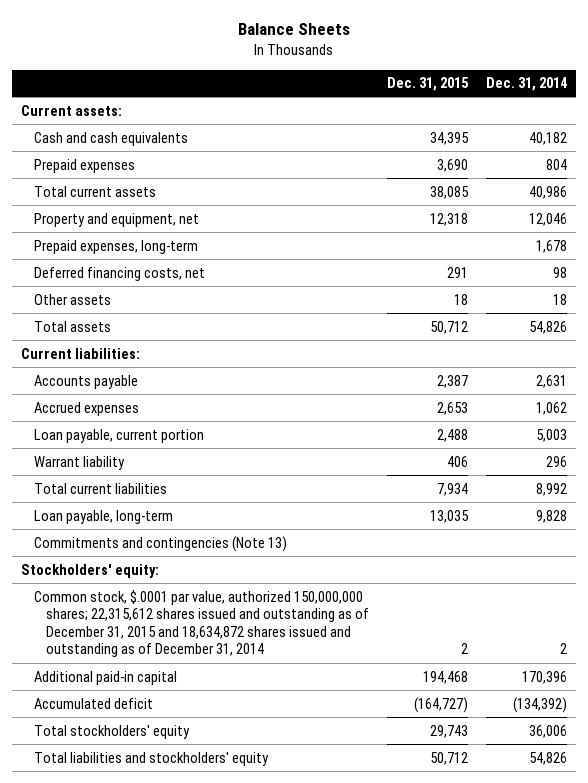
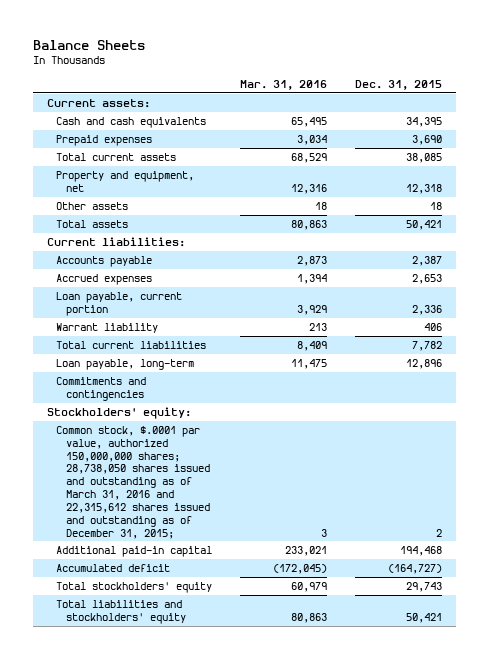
- | Dec. 31, 2015 | Dec. 31, 2014
+ | Mar. 31, 2016 | Dec. 31, 2015
- Prepaid expenses, long-term | | 1,678
- Deferred financing costs, net | 291 | 98
- Total assets | 50,712 | 54,826
+ Total assets | 80,863 | 50,421
- Loan payable, current portion | 2,488 | 5,003
+ Loan payable, current portion | 3,929 | 2,336
- Total current liabilities | 7,934 | 8,992
- Loan payable, long-term | 13,035 | 9,828
- Commitments and contingencies (Note 13)
+ Total current liabilities | 8,409 | 7,782
+ Loan payable, long-term | 11,475 | 12,896
+ Commitments and contingencies
- Common stock, $.0001 par value, authorized 150,000,000 shares; 22,315,612 shares issued and outstanding as of December 31, 2015 and 18,634,872 shares issued and outstanding as of December 31, 2014 | 2 | 2
+ Common stock, $.0001 par value, authorized 150,000,000 shares; 28,738,050 shares issued and outstanding as of March 31, 2016 and 22,315,612 shares issued and outstanding as of December 31, 2015; | 3 | 2
- Total liabilities and stockholders' equity | 50,712 | 54,826
+ Total liabilities and stockholders' equity | 80,863 | 50,421

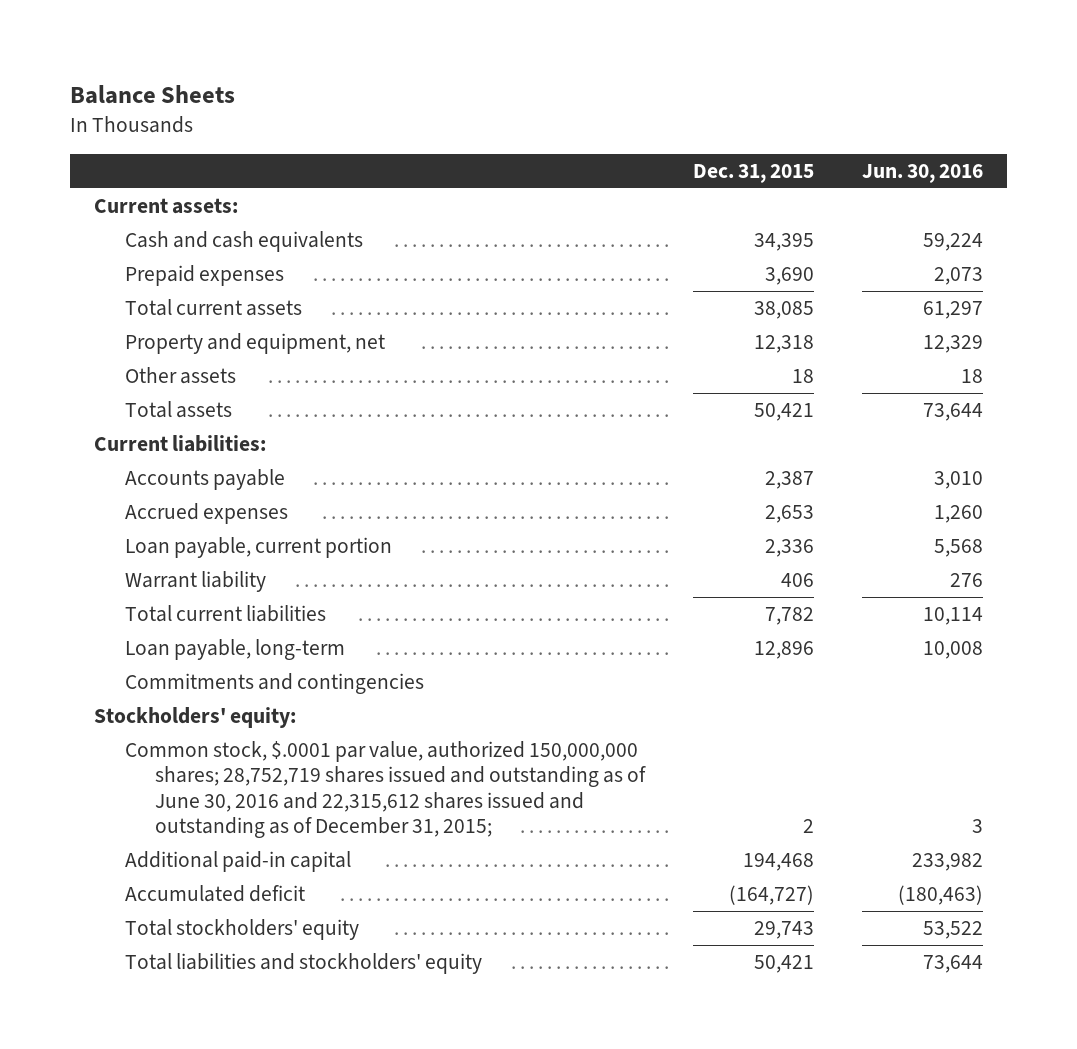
- | Mar. 31, 2016 | Dec. 31, 2015
+ | Dec. 31, 2015 | Jun. 30, 2016
- Common stock, $.0001 par value, authorized 150,000,000 shares; 28,738,050 shares issued and outstanding as of March 31, 2016 and 22,315,612 shares issued and outstanding as of December 31, 2015; | 3 | 2
+ Common stock, $.0001 par value, authorized 150,000,000 shares; 28,752,719 shares issued and outstanding as of June 30, 2016 and 22,315,612 shares issued and outstanding as of December 31, 2015; | 2 | 3

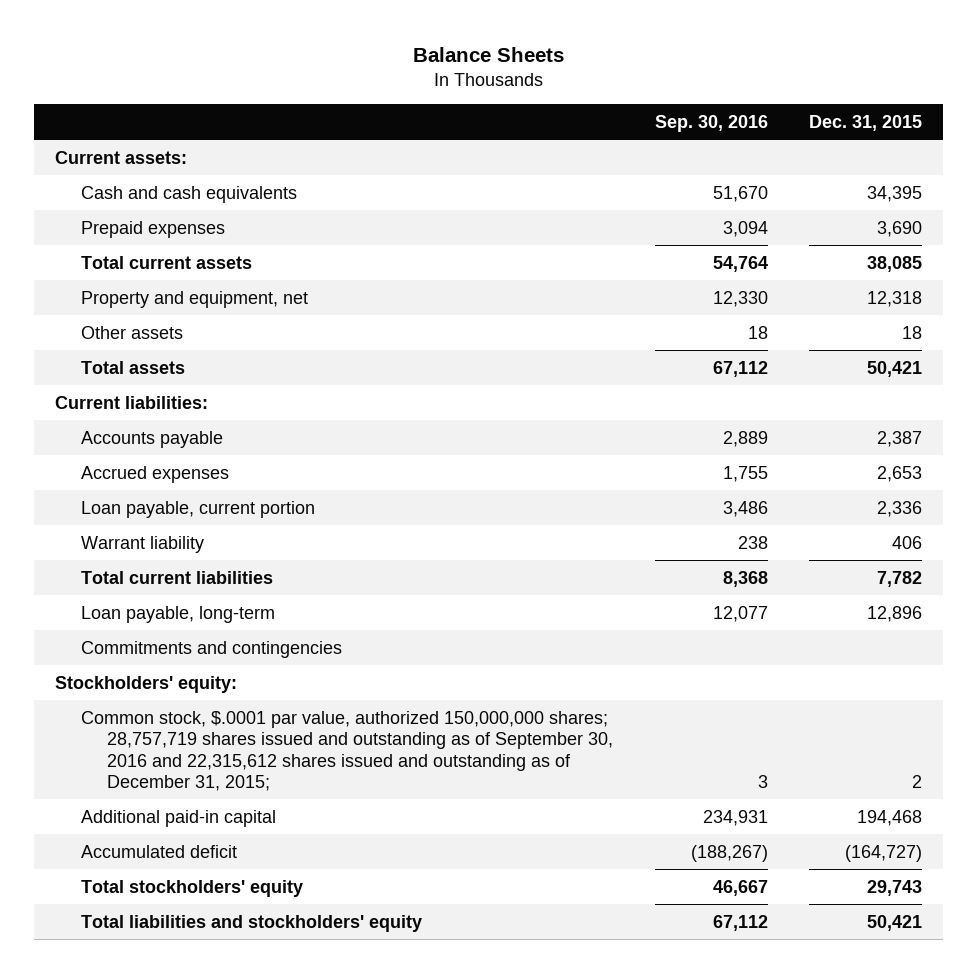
- | Dec. 31, 2015 | Jun. 30, 2016
+ | Sep. 30, 2016 | Dec. 31, 2015
- Common stock, $.0001 par value, authorized 150,000,000 shares; 28,752,719 shares issued and outstanding as of June 30, 2016 and 22,315,612 shares issued and outstanding as of December 31, 2015; | 2 | 3
+ Common stock, $.0001 par value, authorized 150,000,000 shares; 28,757,719 shares issued and outstanding as of September 30, 2016 and 22,315,612 shares issued and outstanding as of December 31, 2015; | 3 | 2

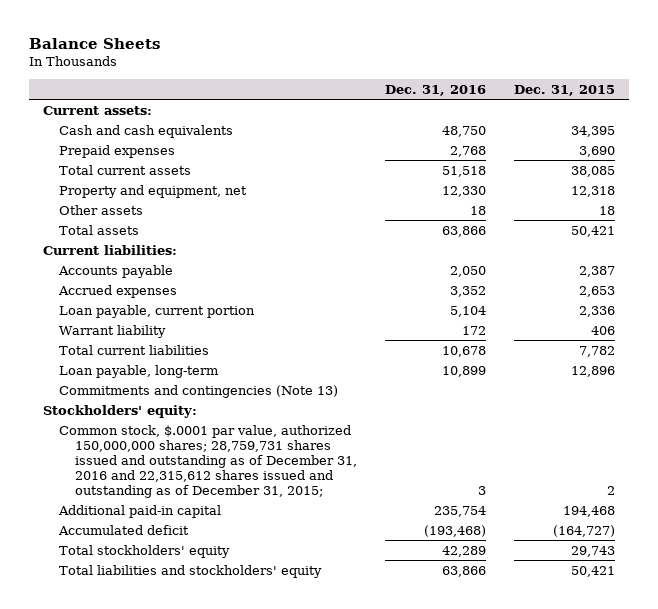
- | Sep. 30, 2016 | Dec. 31, 2015
+ | Dec. 31, 2016 | Dec. 31, 2015
- Commitments and contingencies
+ Commitments and contingencies (Note 13)
- Common stock, $.0001 par value, authorized 150,000,000 shares; 28,757,719 shares issued and outstanding as of September 30, 2016 and 22,315,612 shares issued and outstanding as of December 31, 2015; | 3 | 2
+ Common stock, $.0001 par value, authorized 150,000,000 shares; 28,759,731 shares issued and outstanding as of December 31, 2016 and 22,315,612 shares issued and outstanding as of December 31, 2015; | 3 | 2

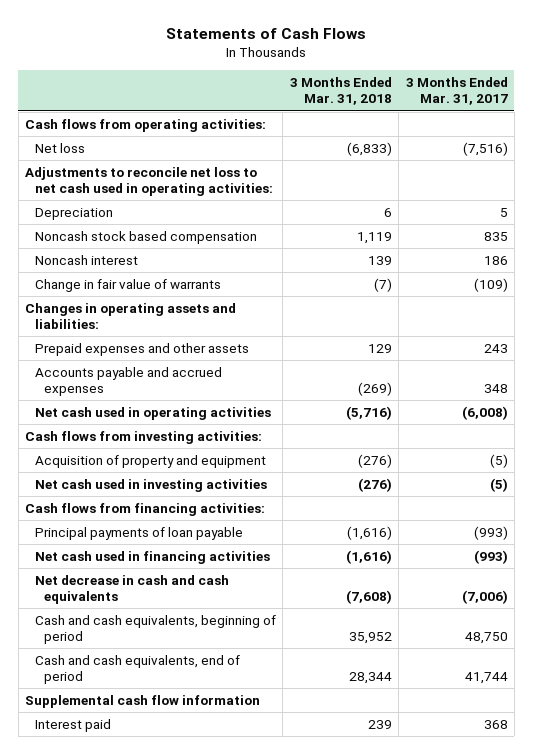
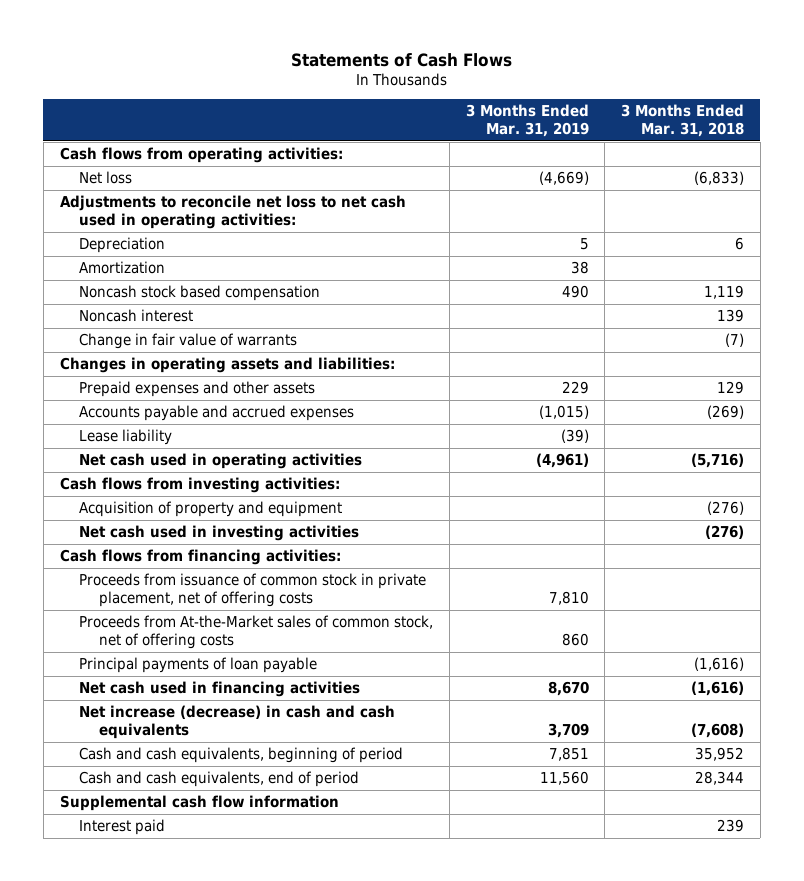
- | 3 Months Ended Mar. 31, 2018 | 3 Months Ended Mar. 31, 2017
+ | 3 Months Ended Mar. 31, 2019 | 3 Months Ended Mar. 31, 2018
+ Amortization | 38 |
+ Lease liability | (39) |
+ Proceeds from issuance of common stock in private placement, net of offering costs | 7,810 |
+ Proceeds from At-the-Market sales of common stock, net of offering costs | 860 |
- Net decrease in cash and cash equivalents | (7,608) | (7,006)
+ Net increase (decrease) in cash and cash equivalents | 3,709 | (7,608)

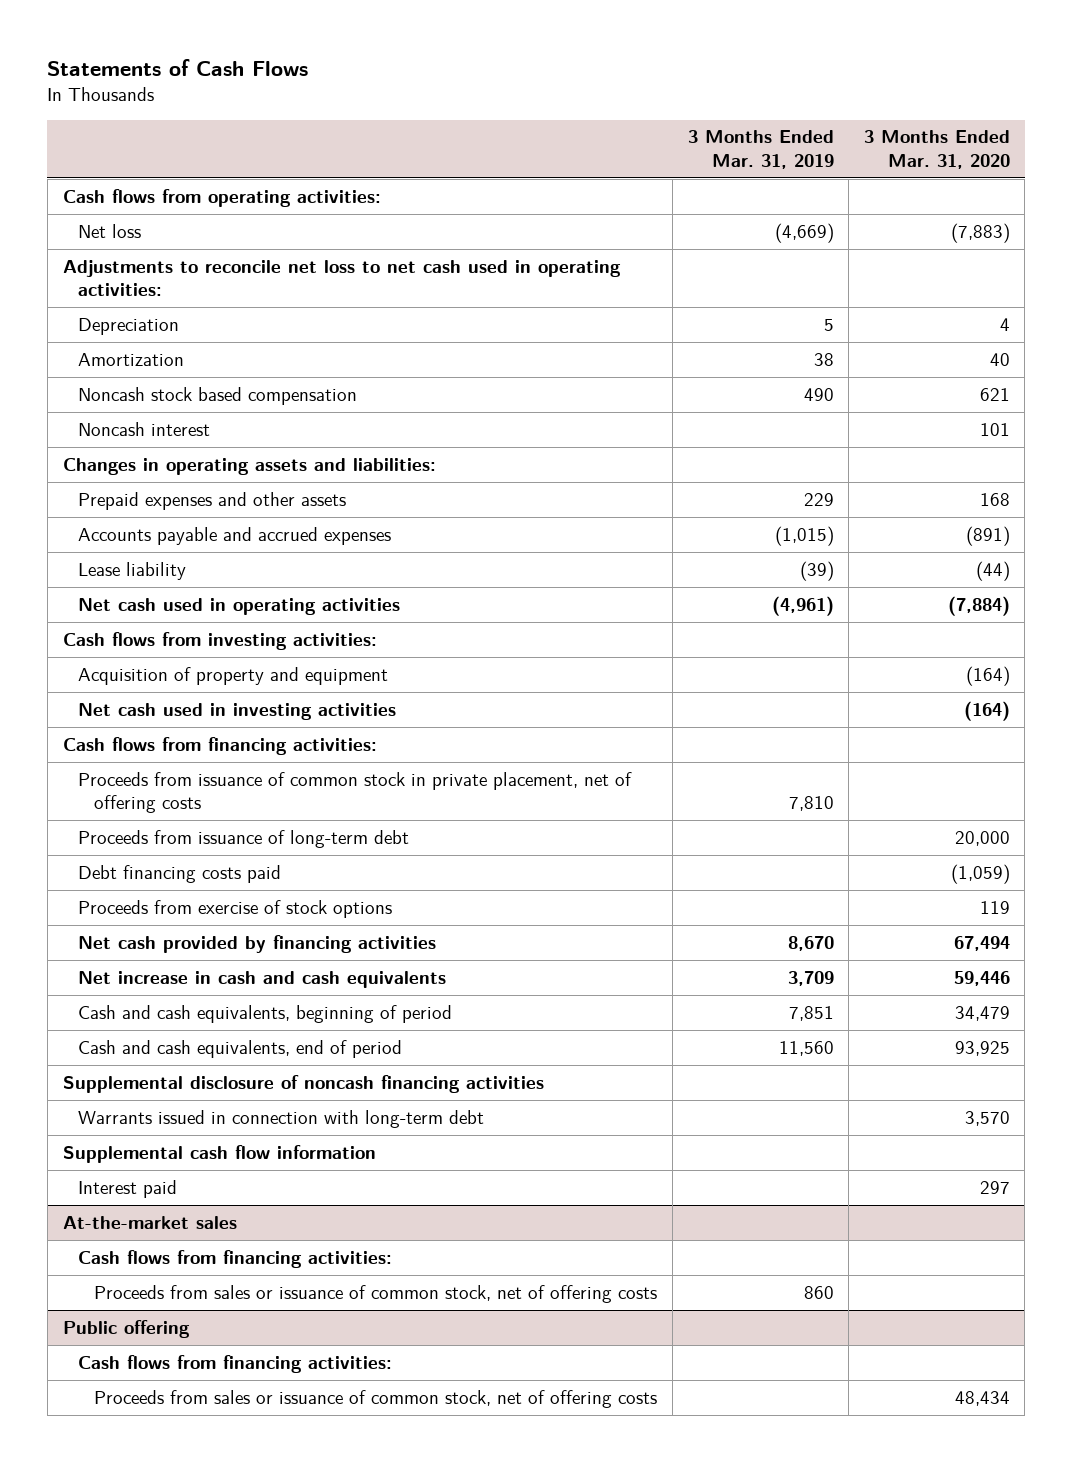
- | 3 Months Ended Mar. 31, 2019 | 3 Months Ended Mar. 31, 2018
+ | 3 Months Ended Mar. 31, 2019 | 3 Months Ended Mar. 31, 2020
- Change in fair value of warrants | | (7)
- Proceeds from At-the-Market sales of common stock, net of offering costs | 860 |
- Principal payments of loan payable | | (1,616)
- Net cash used in financing activities | 8,670 | (1,616)
- Net increase (decrease) in cash and cash equivalents | 3,709 | (7,608)
+ Proceeds from issuance of long-term debt | | 20,000
+ Debt financing costs paid | | (1,059)
+ Proceeds from exercise of stock options | | 119
+ Net cash provided by financing activities | 8,670 | 67,494
+ Net increase in cash and cash equivalents | 3,709 | 59,446
+ Supplemental disclosure of noncash financing activities
+ Warrants issued in connection with long-term debt | | 3,570
+ At-the-market sales
+ Cash flows from financing activities:
+ Proceeds from sales or issuance of common stock, net of offering costs | 860 |
+ Public offering
+ Cash flows from financing activities:
+ Proceeds from sales or issuance of common stock, net of offering costs | | 48,434

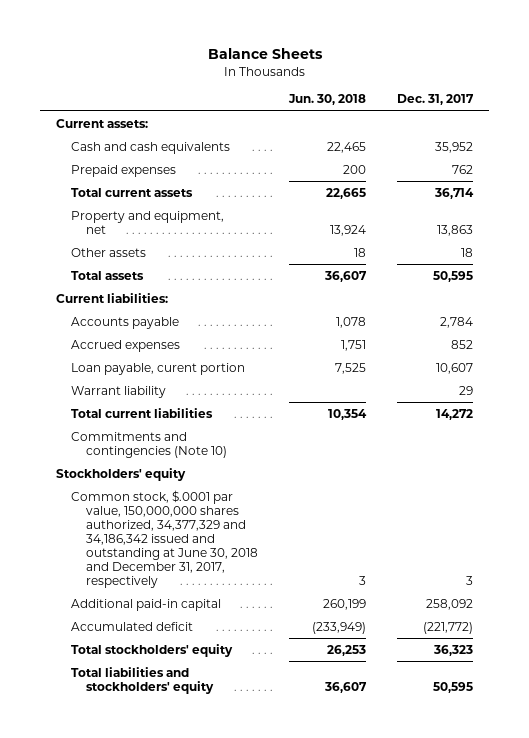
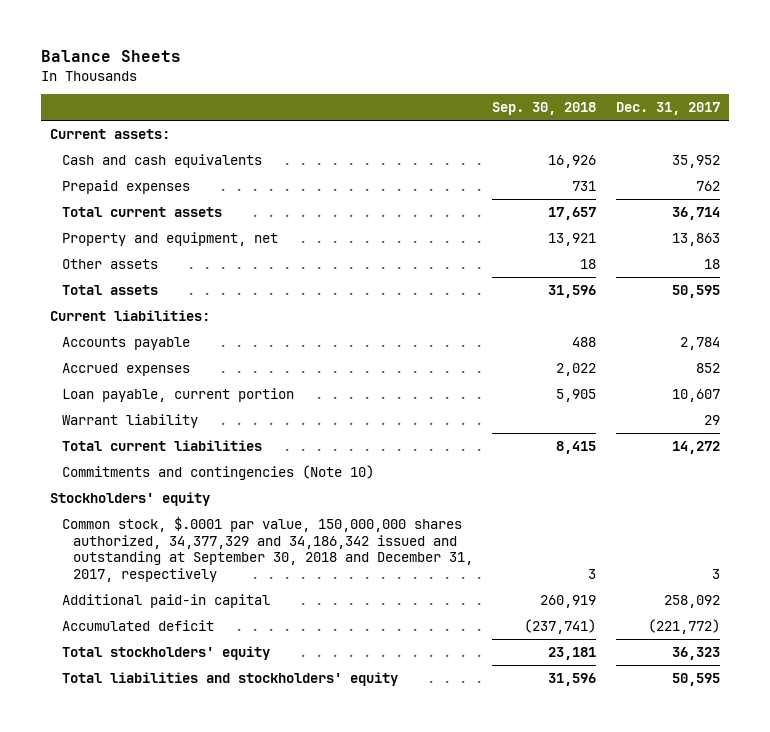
- | Jun. 30, 2018 | Dec. 31, 2017
+ | Sep. 30, 2018 | Dec. 31, 2017
- Loan payable, curent portion | 7,525 | 10,607
+ Loan payable, current portion | 5,905 | 10,607
- Common stock, $.0001 par value, 150,000,000 shares authorized, 34,377,329 and 34,186,342 issued and outstanding at June 30, 2018 and December 31, 2017, respectively | 3 | 3
+ Common stock, $.0001 par value, 150,000,000 shares authorized, 34,377,329 and 34,186,342 issued and outstanding at September 30, 2018 and December 31, 2017, respectively | 3 | 3

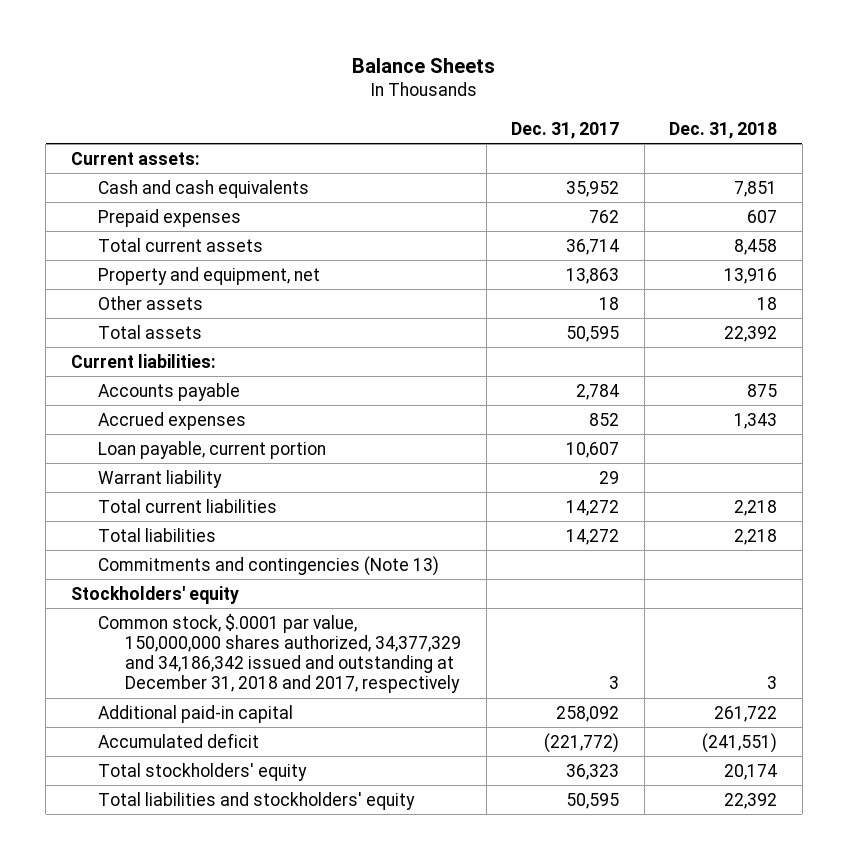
- | Sep. 30, 2018 | Dec. 31, 2017
+ | Dec. 31, 2017 | Dec. 31, 2018
- Commitments and contingencies (Note 10)
+ Total liabilities | 14,272 | 2,218
+ Commitments and contingencies (Note 13)
- Common stock, $.0001 par value, 150,000,000 shares authorized, 34,377,329 and 34,186,342 issued and outstanding at September 30, 2018 and December 31, 2017, respectively | 3 | 3
+ Common stock, $.0001 par value, 150,000,000 shares authorized, 34,377,329 and 34,186,342 issued and outstanding at December 31, 2018 and 2017, respectively | 3 | 3

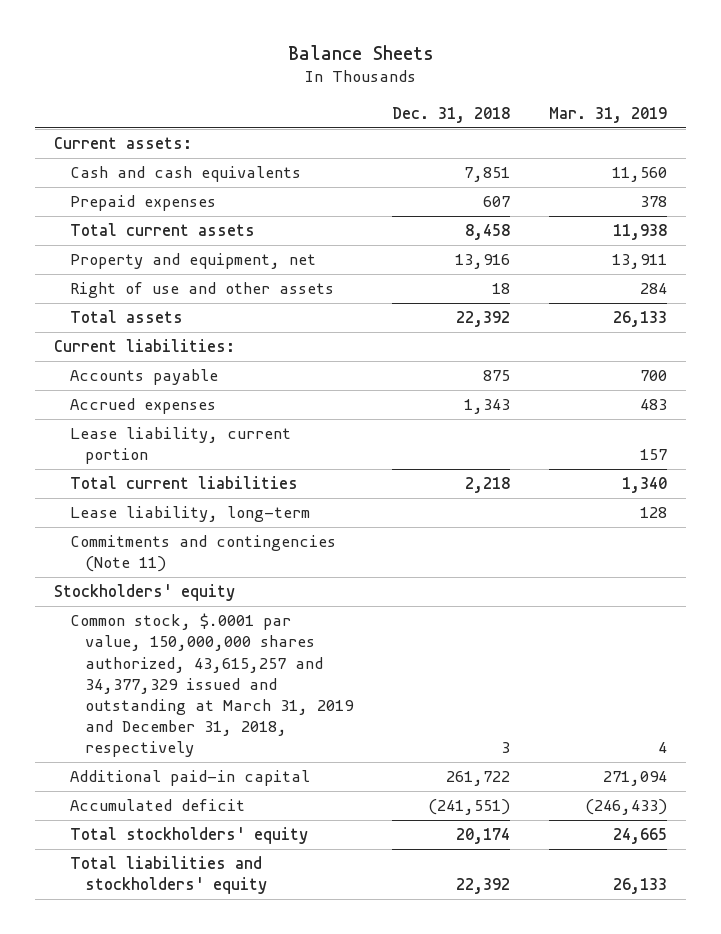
- | Dec. 31, 2017 | Dec. 31, 2018
+ | Dec. 31, 2018 | Mar. 31, 2019
- Other assets | 18 | 18
+ Right of use and other assets | 18 | 284
- Loan payable, current portion | 10,607 |
- Warrant liability | 29 |
+ Lease liability, current portion | | 157
- Total liabilities | 14,272 | 2,218
- Commitments and contingencies (Note 13)
+ Lease liability, long-term | | 128
+ Commitments and contingencies (Note 11)
- Common stock, $.0001 par value, 150,000,000 shares authorized, 34,377,329 and 34,186,342 issued and outstanding at December 31, 2018 and 2017, respectively | 3 | 3
+ Common stock, $.0001 par value, 150,000,000 shares authorized, 43,615,257 and 34,377,329 issued and outstanding at March 31, 2019 and December 31, 2018, respectively | 3 | 4

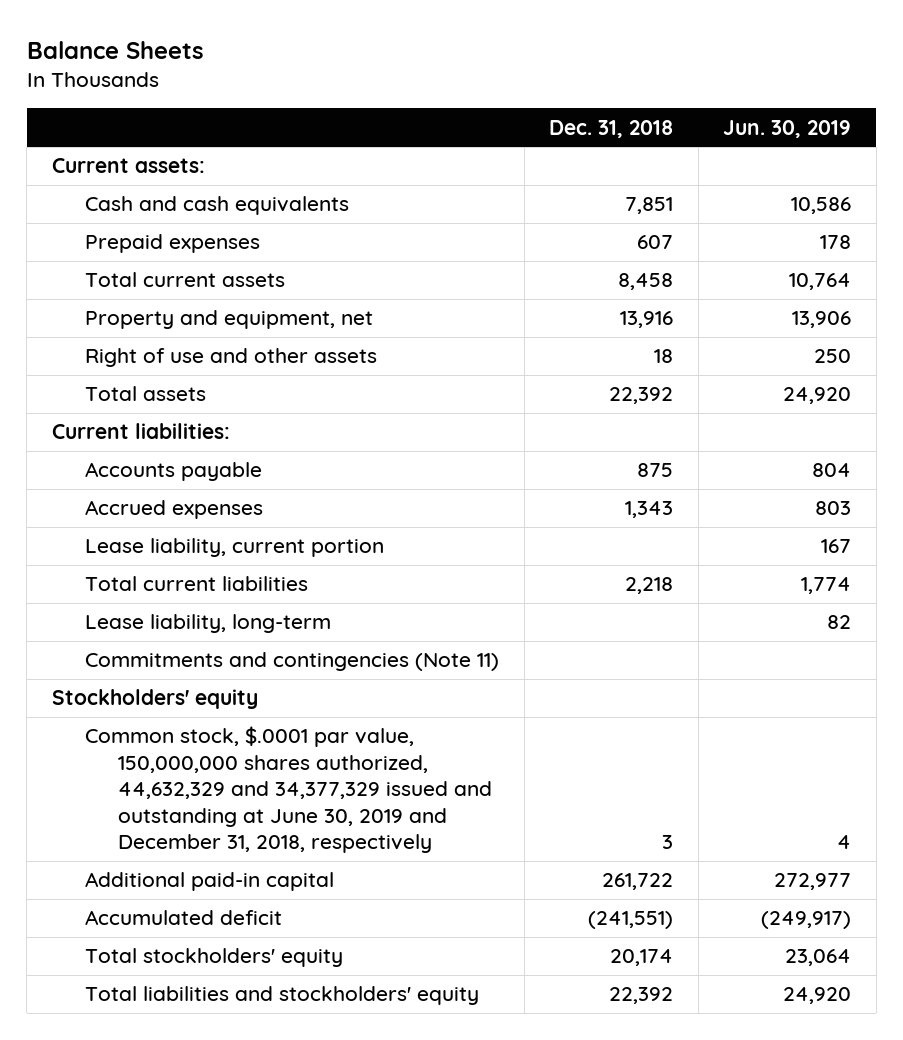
- | Dec. 31, 2018 | Mar. 31, 2019
+ | Dec. 31, 2018 | Jun. 30, 2019
- Common stock, $.0001 par value, 150,000,000 shares authorized, 43,615,257 and 34,377,329 issued and outstanding at March 31, 2019 and December 31, 2018, respectively | 3 | 4
+ Common stock, $.0001 par value, 150,000,000 shares authorized, 44,632,329 and 34,377,329 issued and outstanding at June 30, 2019 and December 31, 2018, respectively | 3 | 4

